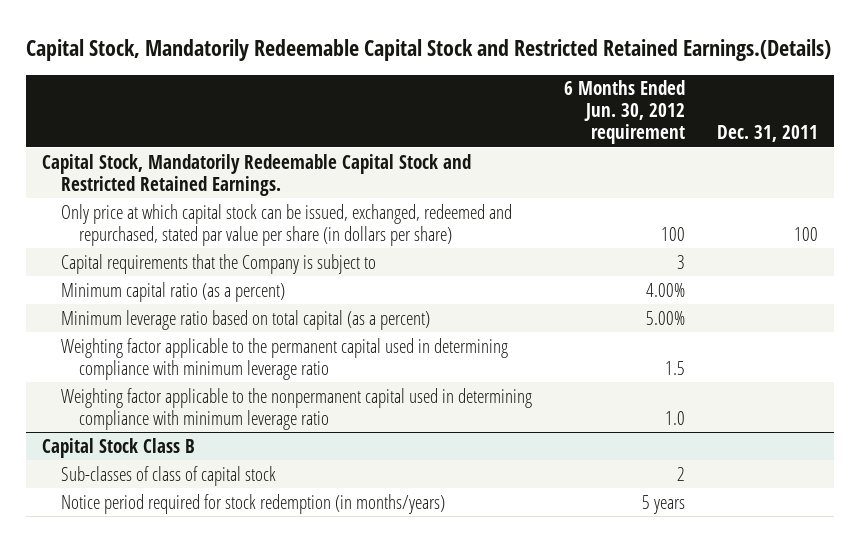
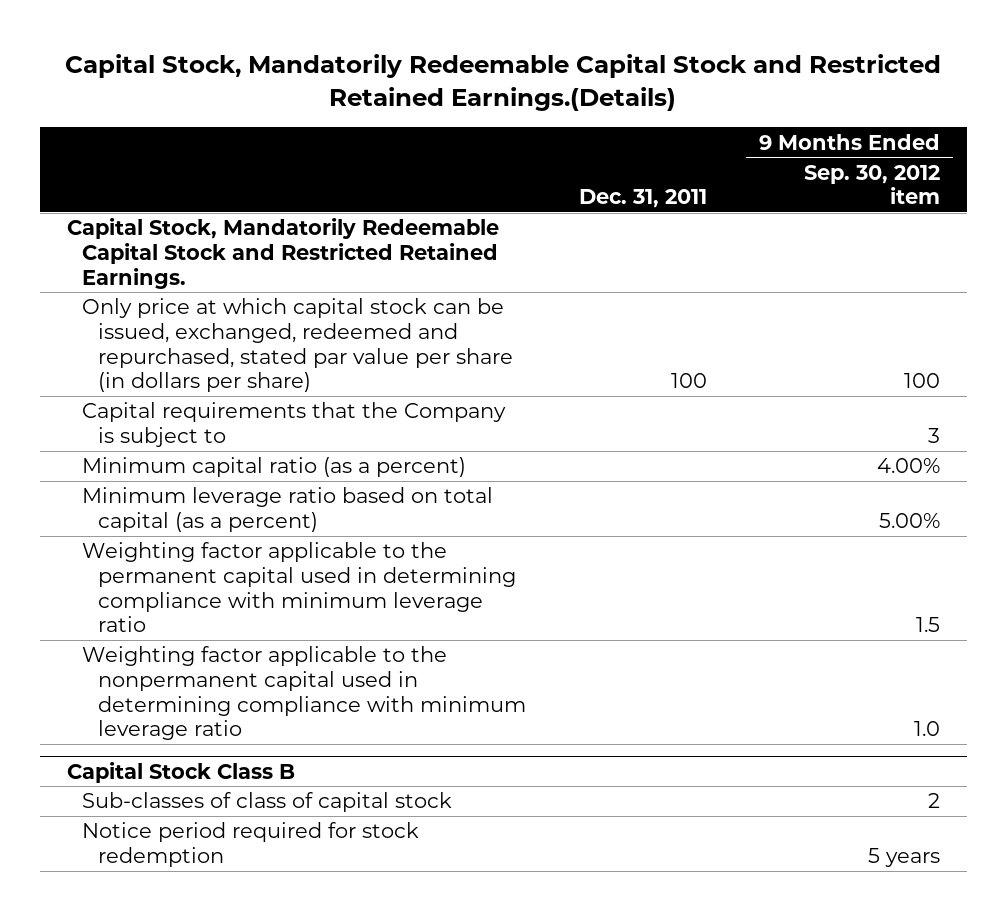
- | 6 Months Ended Jun. 30, 2012 requirement | Dec. 31, 2011
+ | Dec. 31, 2011 | 9 Months Ended Sep. 30, 2012 item
@ Capital Stock Class B
- Notice period required for stock redemption (in months/years) | 5 years |
+ Notice period required for stock redemption | | 5 years

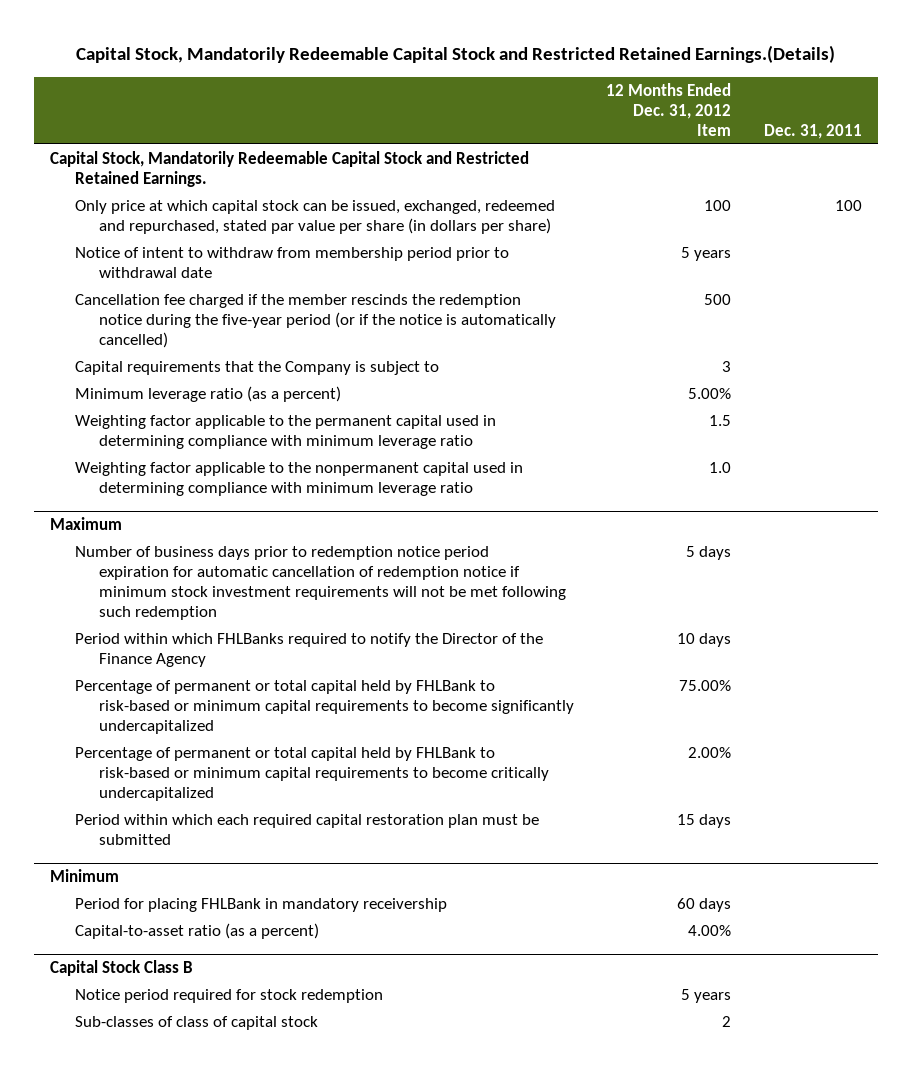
- | Dec. 31, 2011 | 9 Months Ended Sep. 30, 2012 item
+ | 12 Months Ended Dec. 31, 2012 Item | Dec. 31, 2011
+ Notice of intent to withdraw from membership period prior to withdrawal date | 5 years |
+ Cancellation fee charged if the member rescinds the redemption notice during the five-year period (or if the notice is automatically cancelled) | 500 |
- Minimum capital ratio (as a percent) | | 4.00%
- Minimum leverage ratio based on total capital (as a percent) | | 5.00%
+ Minimum leverage ratio (as a percent) | 5.00% |
+ Maximum
+ Number of business days prior to redemption notice period expiration for automatic cancellation of redemption notice if minimum stock investment requirements will not be met following such redemption | 5 days |
+ Period within which FHLBanks required to notify the Director of the Finance Agency | 10 days |
+ Percentage of permanent or total capital held by FHLBank to risk-based or minimum capital requirements to become significantly undercapitalized | 75.00% |
+ Percentage of permanent or total capital held by FHLBank to risk-based or minimum capital requirements to become critically undercapitalized | 2.00% |
+ Period within which each required capital restoration plan must be submitted | 15 days |
+ Minimum
+ Period for placing FHLBank in mandatory receivership | 60 days |
+ Capital-to-asset ratio (as a percent) | 4.00% |
@ Capital Stock Class B
moved down: Sub-classes of class of capital stock | 2 |

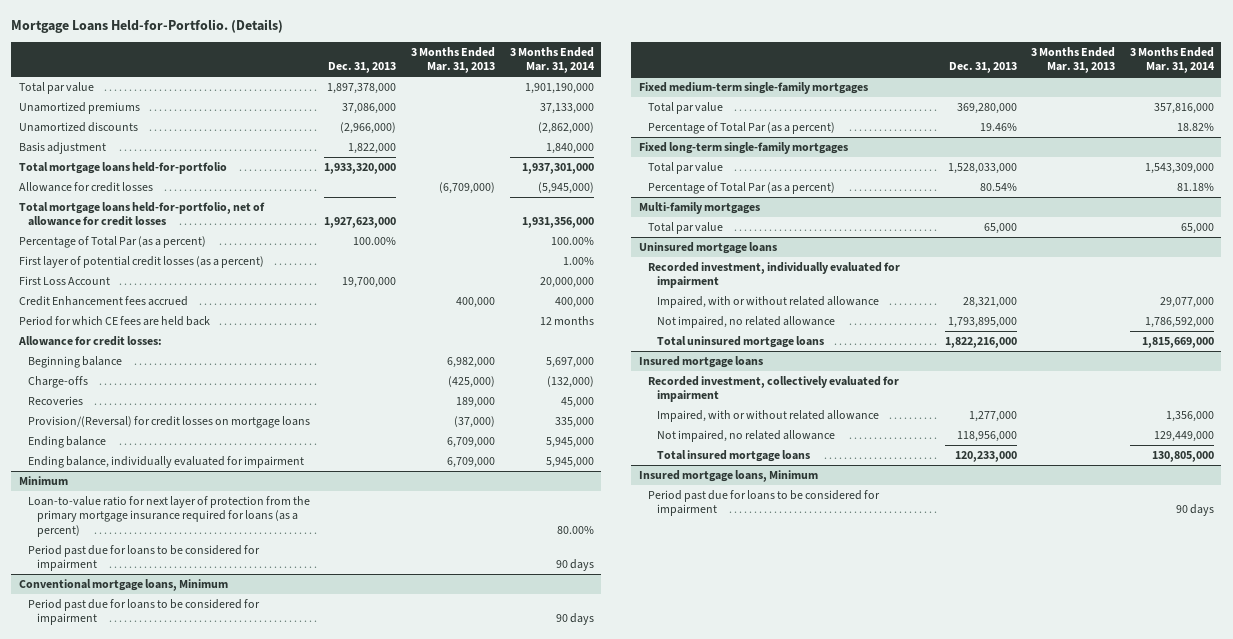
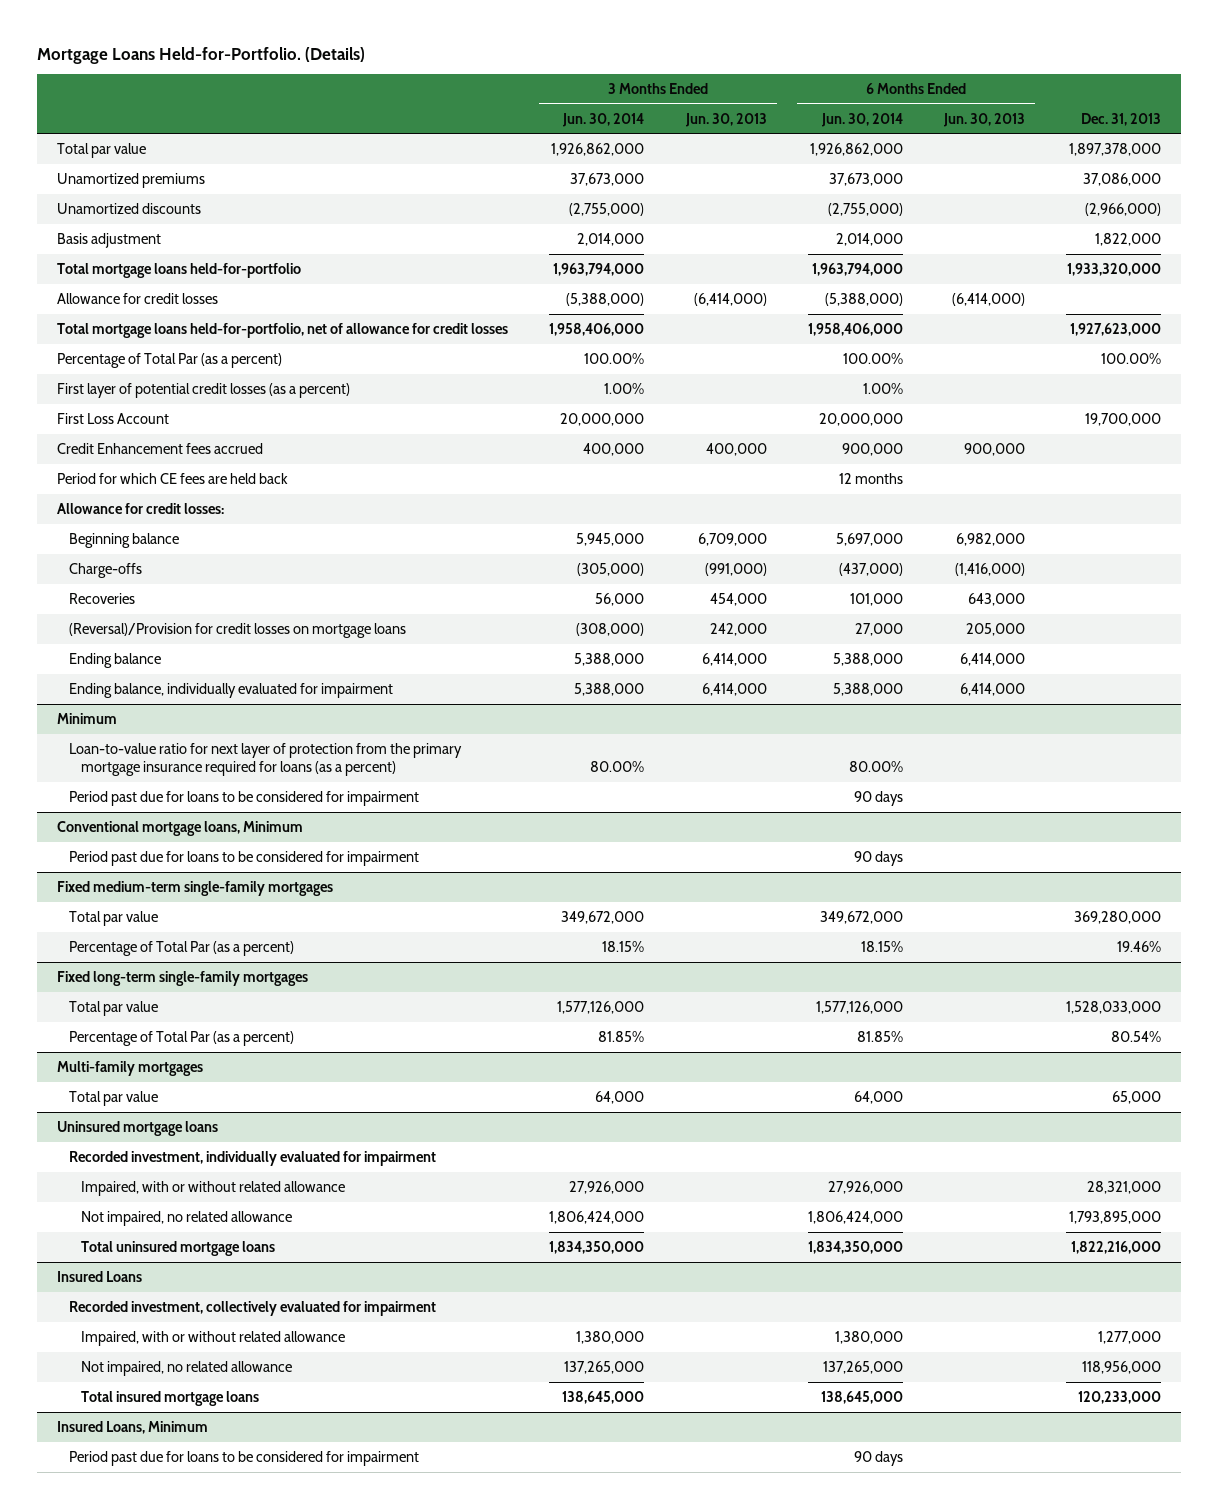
- | Dec. 31, 2013 | 3 Months Ended Mar. 31, 2013 | 3 Months Ended Mar. 31, 2014
+ | 3 Months Ended Jun. 30, 2014 | 3 Months Ended Jun. 30, 2013 | 6 Months Ended Jun. 30, 2014 | 6 Months Ended Jun. 30, 2013 | Dec. 31, 2013
- Provision/(Reversal) for credit losses on mortgage loans | | (37,000) | 335,000
+ (Reversal)/Provision for credit losses on mortgage loans | (308,000) | 242,000 | 27,000 | 205,000 |
- Insured mortgage loans
+ Insured Loans
- Insured mortgage loans, Minimum
+ Insured Loans, Minimum

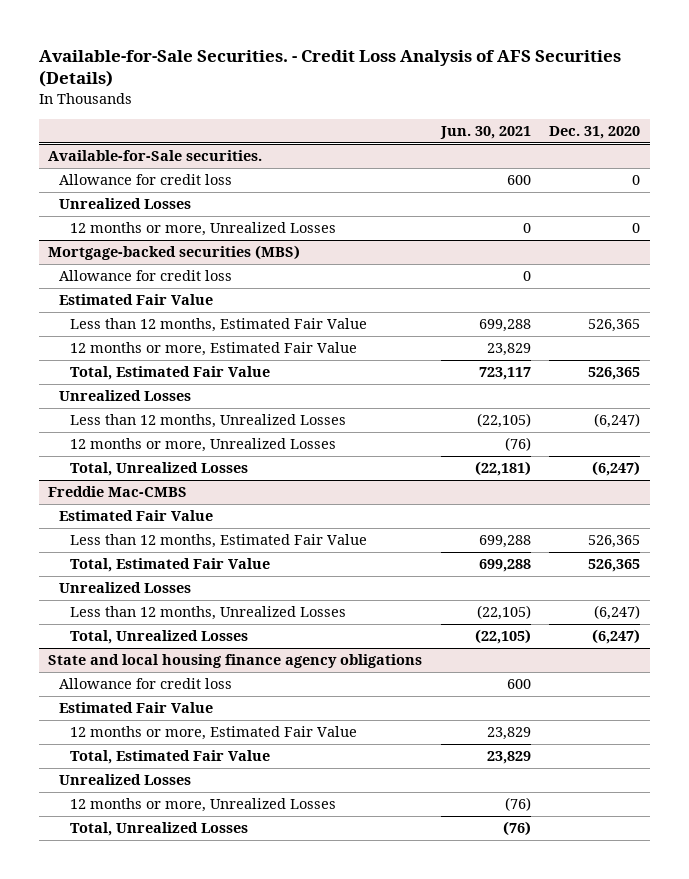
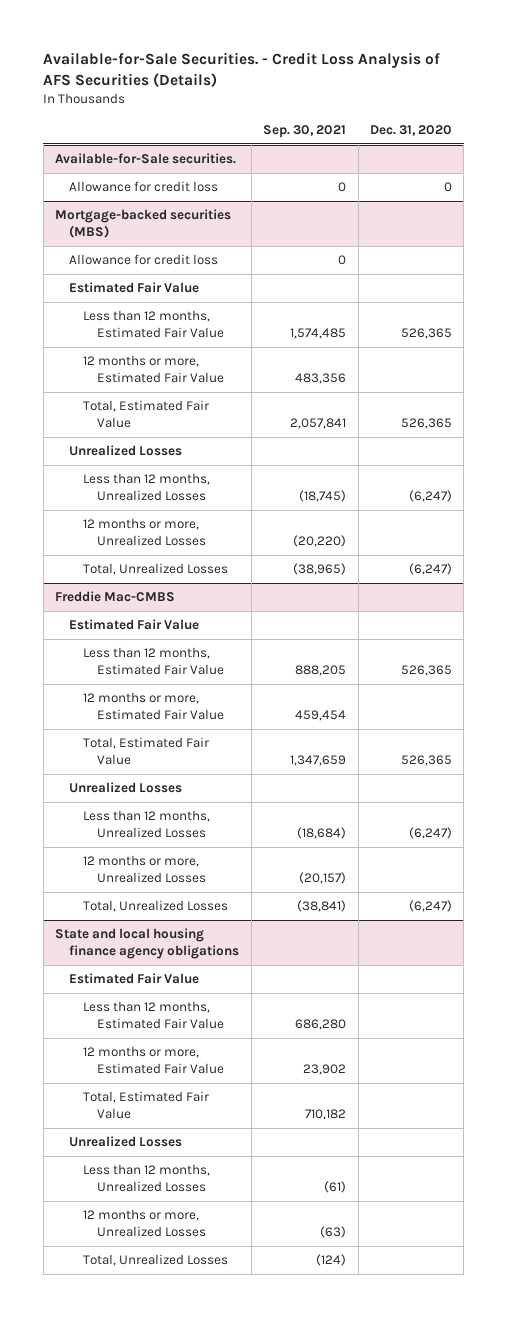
- | Jun. 30, 2021 | Dec. 31, 2020
+ | Sep. 30, 2021 | Dec. 31, 2020
@ Available-for-Sale securities.
- Unrealized Losses
- 12 months or more, Unrealized Losses | 0 | 0
@ Freddie Mac-CMBS
+ 12 months or more, Estimated Fair Value | 459,454 |
+ 12 months or more, Unrealized Losses | (20,157) |
@ State and local housing finance agency obligations
- Allowance for credit loss | 600 |
+ Less than 12 months, Estimated Fair Value | 686,280 |
+ Less than 12 months, Unrealized Losses | (61) |

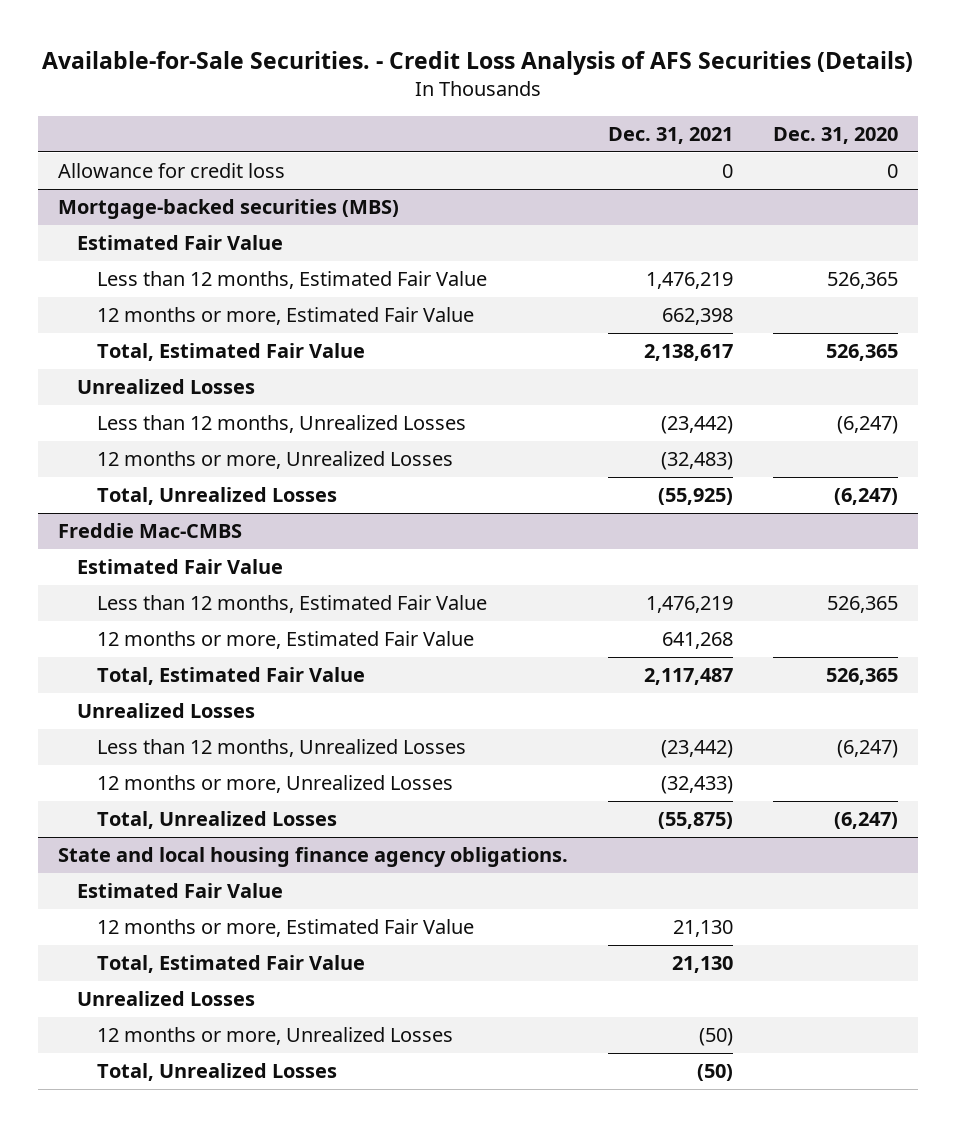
- | Sep. 30, 2021 | Dec. 31, 2020
+ | Dec. 31, 2021 | Dec. 31, 2020
- Available-for-Sale securities.
- Allowance for credit loss | 0 | 0
+ Allowance for credit loss | 0 | 0
@ Mortgage-backed securities (MBS)
- Allowance for credit loss | 0 |
- State and local housing finance agency obligations
+ State and local housing finance agency obligations.
- Less than 12 months, Estimated Fair Value | 686,280 |
- Less than 12 months, Unrealized Losses | (61) |

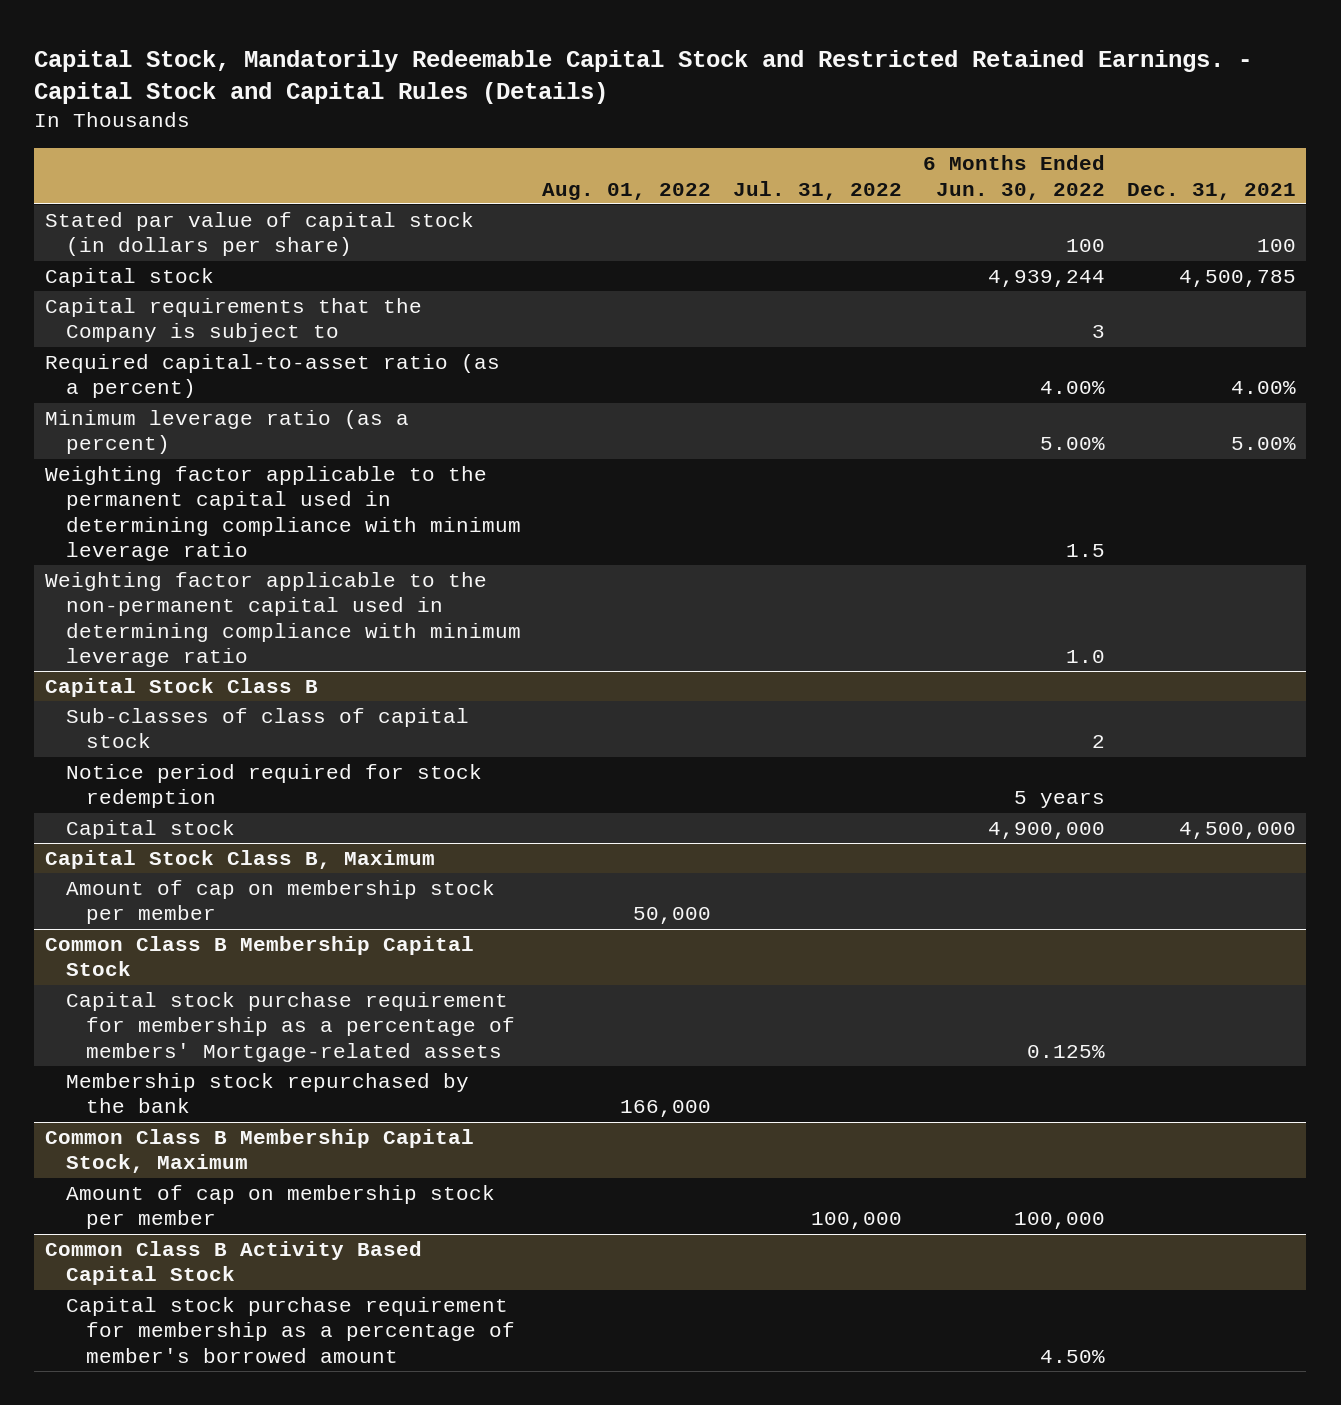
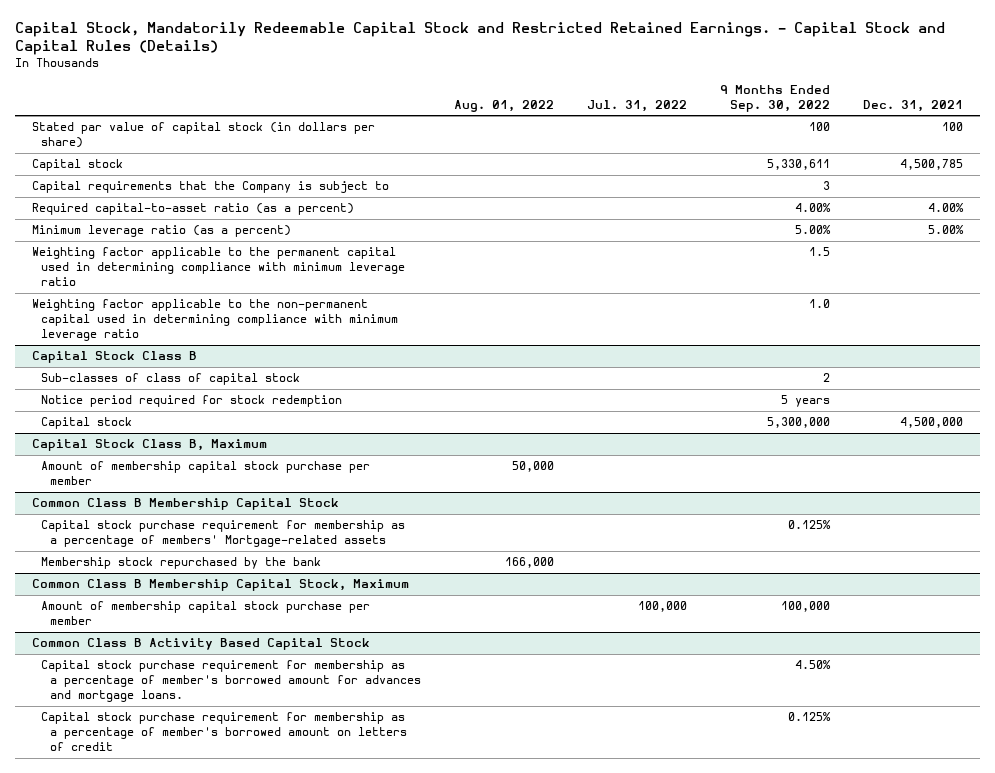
- | Aug. 01, 2022 | Jul. 31, 2022 | 6 Months Ended Jun. 30, 2022 | Dec. 31, 2021
+ | Aug. 01, 2022 | Jul. 31, 2022 | 9 Months Ended Sep. 30, 2022 | Dec. 31, 2021
@ Capital Stock Class B, Maximum
- Amount of cap on membership stock per member | 50,000 | | |
+ Amount of membership capital stock purchase per member | 50,000 | | |
@ Common Class B Membership Capital Stock, Maximum
- Amount of cap on membership stock per member | | 100,000 | 100,000 |
+ Amount of membership capital stock purchase per member | | 100,000 | 100,000 |
@ Common Class B Activity Based Capital Stock
- Capital stock purchase requirement for membership as a percentage of member's borrowed amount | | | 4.50% |
+ Capital stock purchase requirement for membership as a percentage of member's borrowed amount for advances and mortgage loans. | | | 4.50% |
+ Capital stock purchase requirement for membership as a percentage of member's borrowed amount on letters of credit | | | 0.125% |

